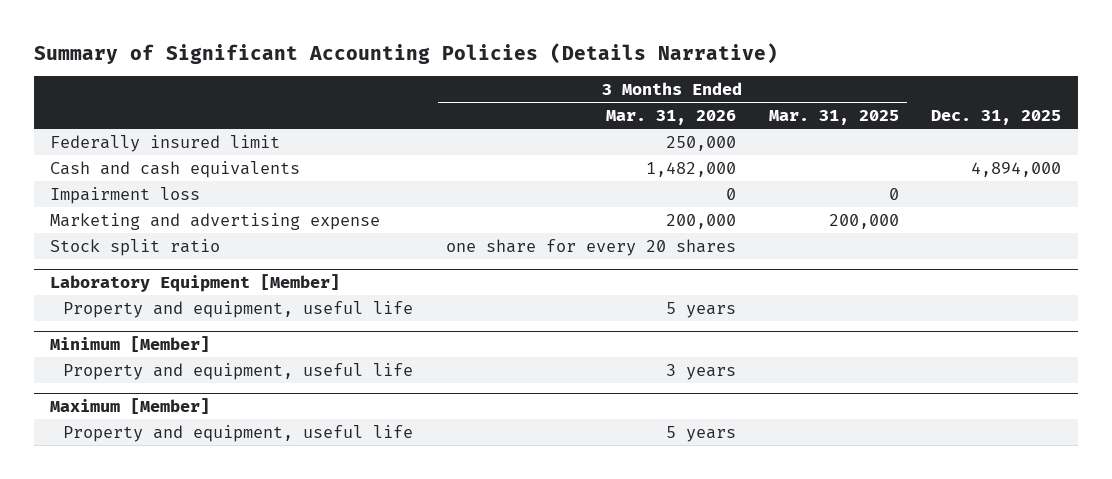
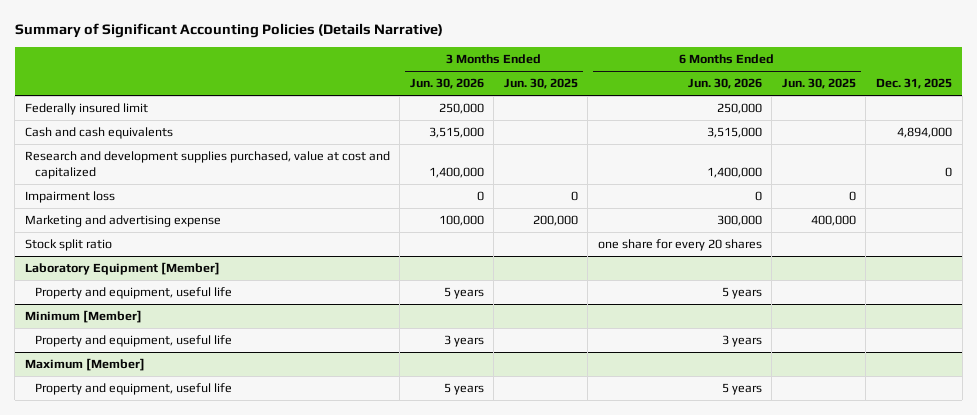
- | 3 Months Ended Mar. 31, 2026 | 3 Months Ended Mar. 31, 2025 | Dec. 31, 2025
+ | 3 Months Ended Jun. 30, 2026 | 3 Months Ended Jun. 30, 2025 | 6 Months Ended Jun. 30, 2026 | 6 Months Ended Jun. 30, 2025 | Dec. 31, 2025
+ Research and development supplies purchased, value at cost and capitalized | 1,400,000 | | 1,400,000 | | 0

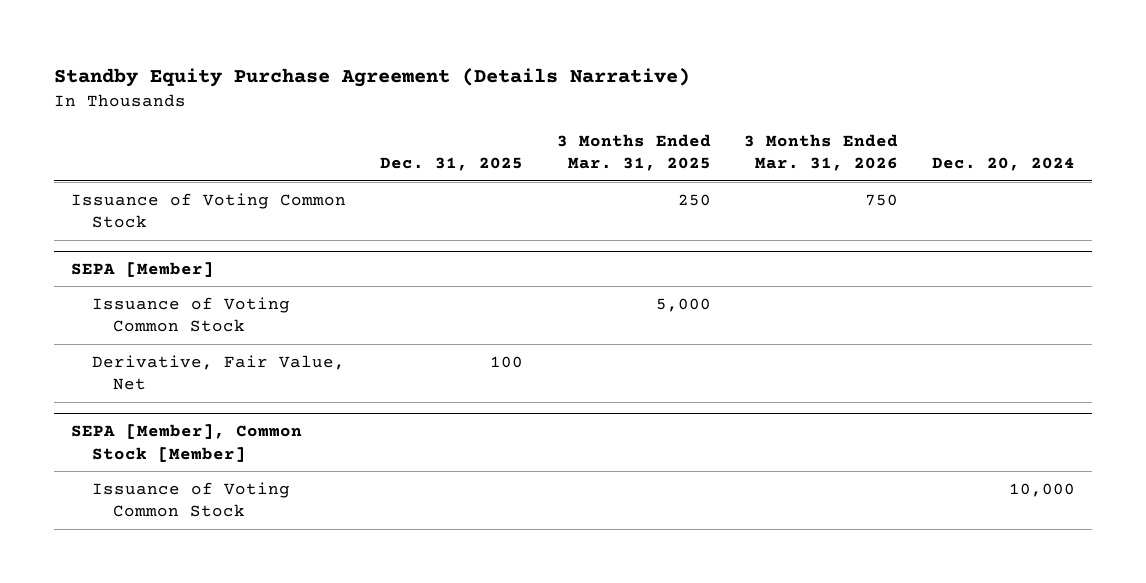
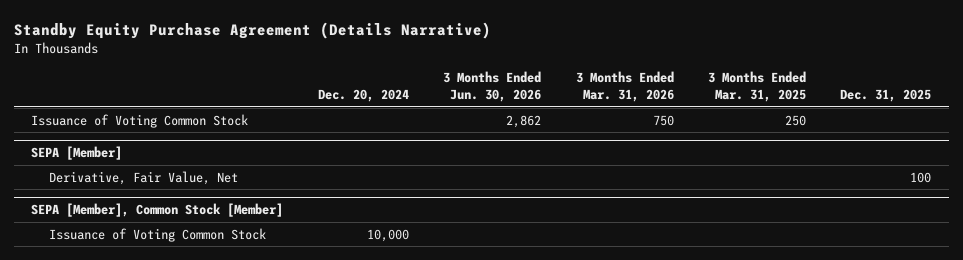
- | Dec. 31, 2025 | 3 Months Ended Mar. 31, 2025 | 3 Months Ended Mar. 31, 2026 | Dec. 20, 2024
+ | Dec. 20, 2024 | 3 Months Ended Jun. 30, 2026 | 3 Months Ended Mar. 31, 2026 | 3 Months Ended Mar. 31, 2025 | Dec. 31, 2025
@ SEPA [Member]
- Issuance of Voting Common Stock | | 5,000 | |

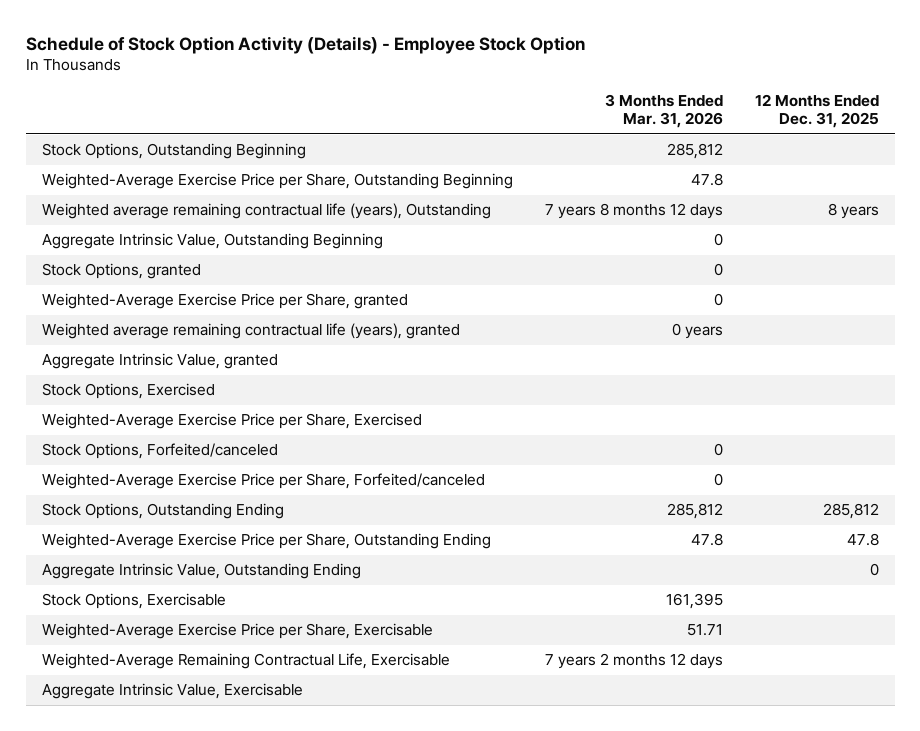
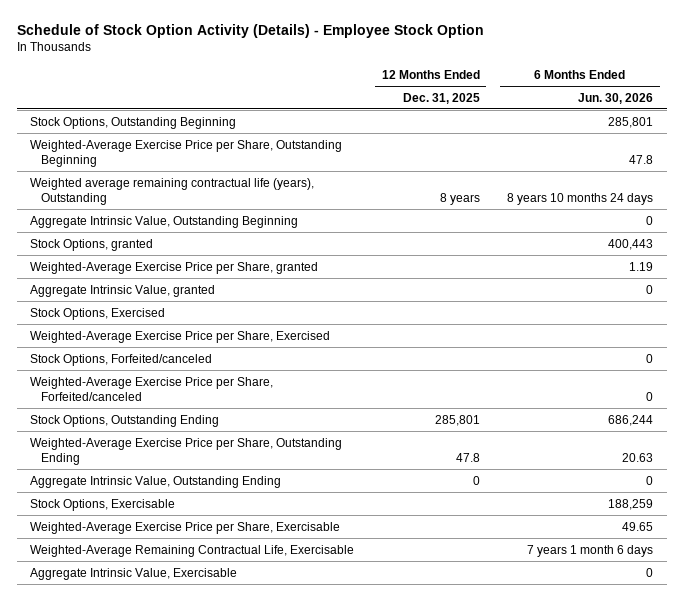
- | 3 Months Ended Mar. 31, 2026 | 12 Months Ended Dec. 31, 2025
+ | 12 Months Ended Dec. 31, 2025 | 6 Months Ended Jun. 30, 2026
- Weighted average remaining contractual life (years), granted | 0 years |
- Stock Options, Outstanding Ending | 285,812 | 285,812
+ Stock Options, Outstanding Ending | 285,801 | 686,244

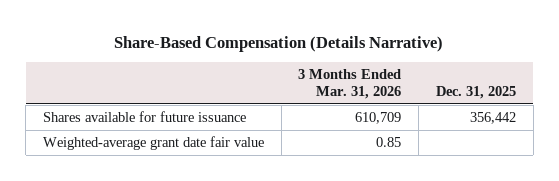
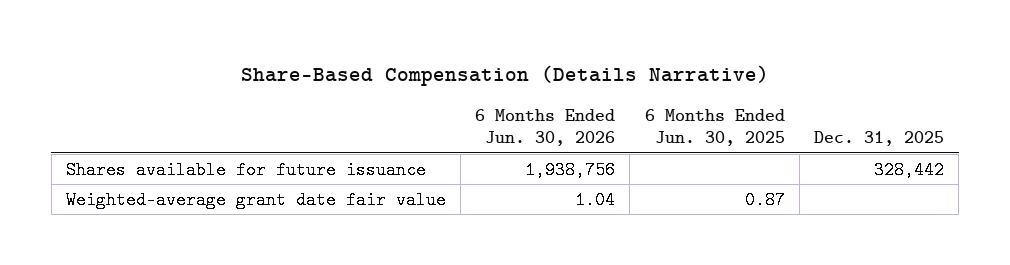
- | 3 Months Ended Mar. 31, 2026 | Dec. 31, 2025
+ | 6 Months Ended Jun. 30, 2026 | 6 Months Ended Jun. 30, 2025 | Dec. 31, 2025
- Shares available for future issuance | 610,709 | 356,442
+ Shares available for future issuance | 1,938,756 | | 328,442

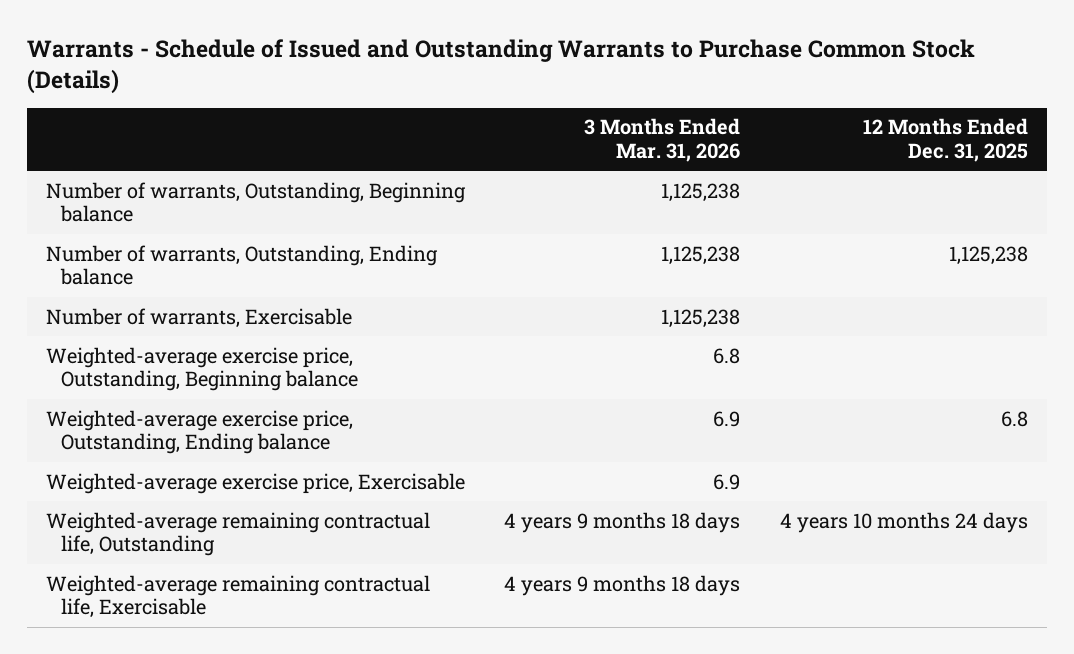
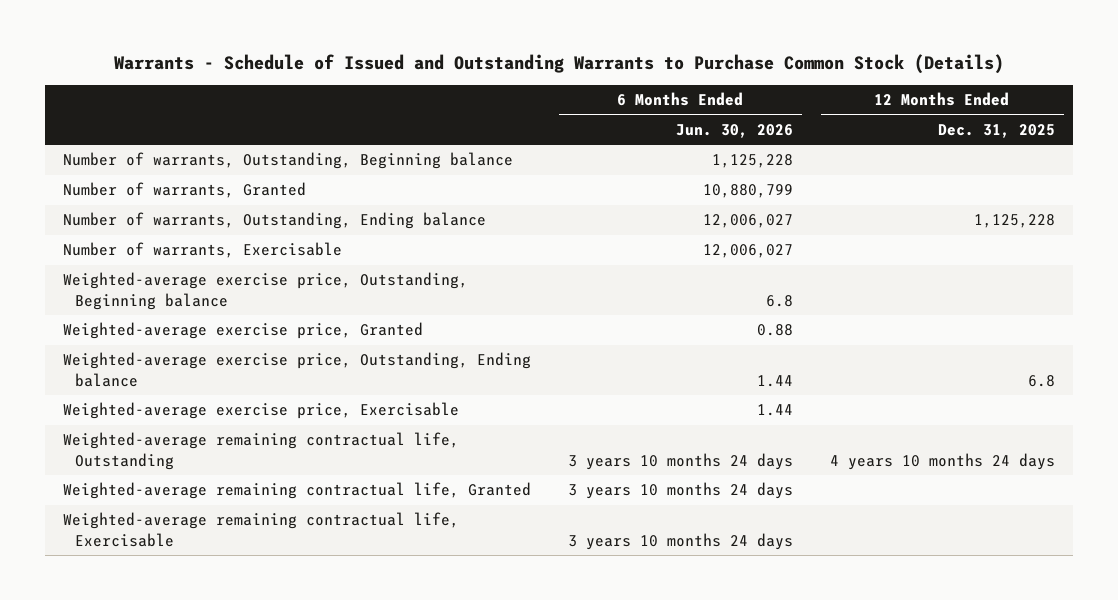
- | 3 Months Ended Mar. 31, 2026 | 12 Months Ended Dec. 31, 2025
+ | 6 Months Ended Jun. 30, 2026 | 12 Months Ended Dec. 31, 2025
- Number of warrants, Outstanding, Ending balance | 1,125,238 | 1,125,238
+ Number of warrants, Granted | 10,880,799 |
+ Number of warrants, Outstanding, Ending balance | 12,006,027 | 1,125,228
+ Weighted-average exercise price, Granted | 0.88 |
+ Weighted-average remaining contractual life, Granted | 3 years 10 months 24 days |

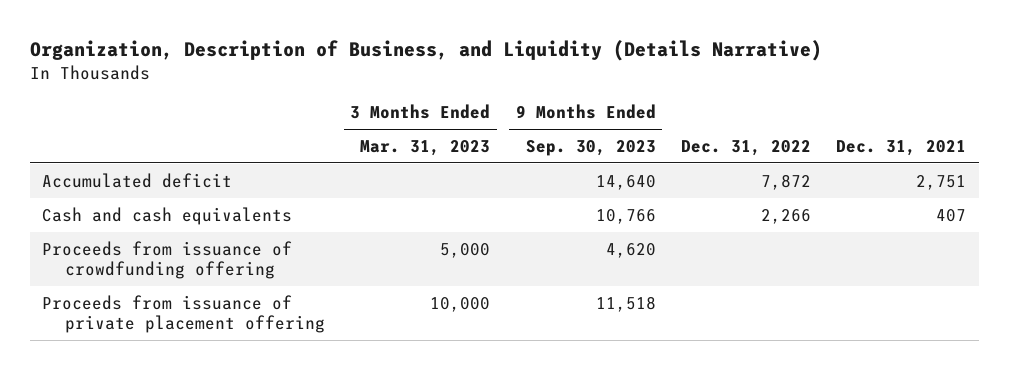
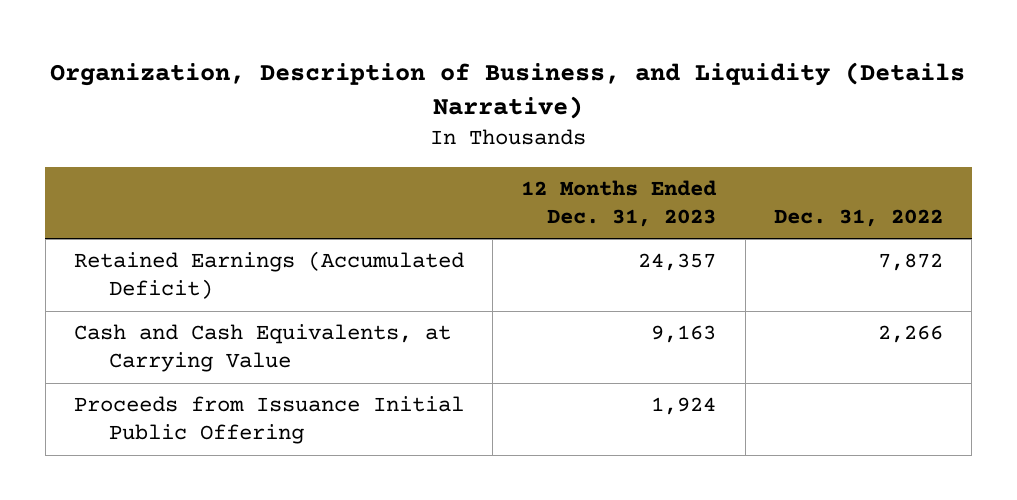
- | 3 Months Ended Mar. 31, 2023 | 9 Months Ended Sep. 30, 2023 | Dec. 31, 2022 | Dec. 31, 2021
+ | 12 Months Ended Dec. 31, 2023 | Dec. 31, 2022
- Accumulated deficit | | 14,640 | 7,872 | 2,751
- Cash and cash equivalents | | 10,766 | 2,266 | 407
- Proceeds from issuance of crowdfunding offering | 5,000 | 4,620 | |
- Proceeds from issuance of private placement offering | 10,000 | 11,518 | |
+ Retained Earnings (Accumulated Deficit) | 24,357 | 7,872
+ Cash and Cash Equivalents, at Carrying Value | 9,163 | 2,266
+ Proceeds from Issuance Initial Public Offering | 1,924 |

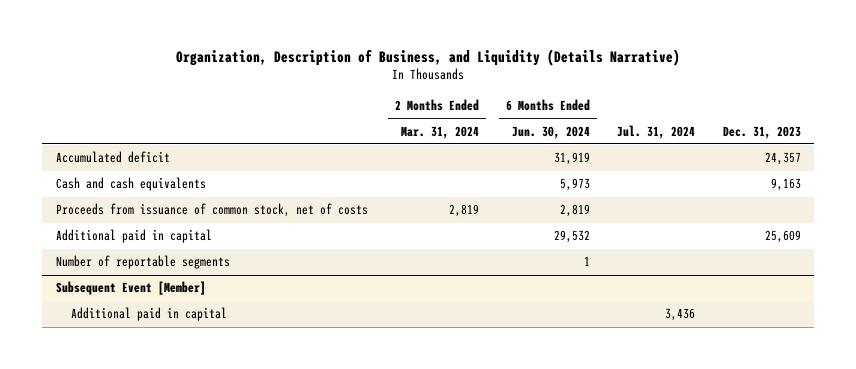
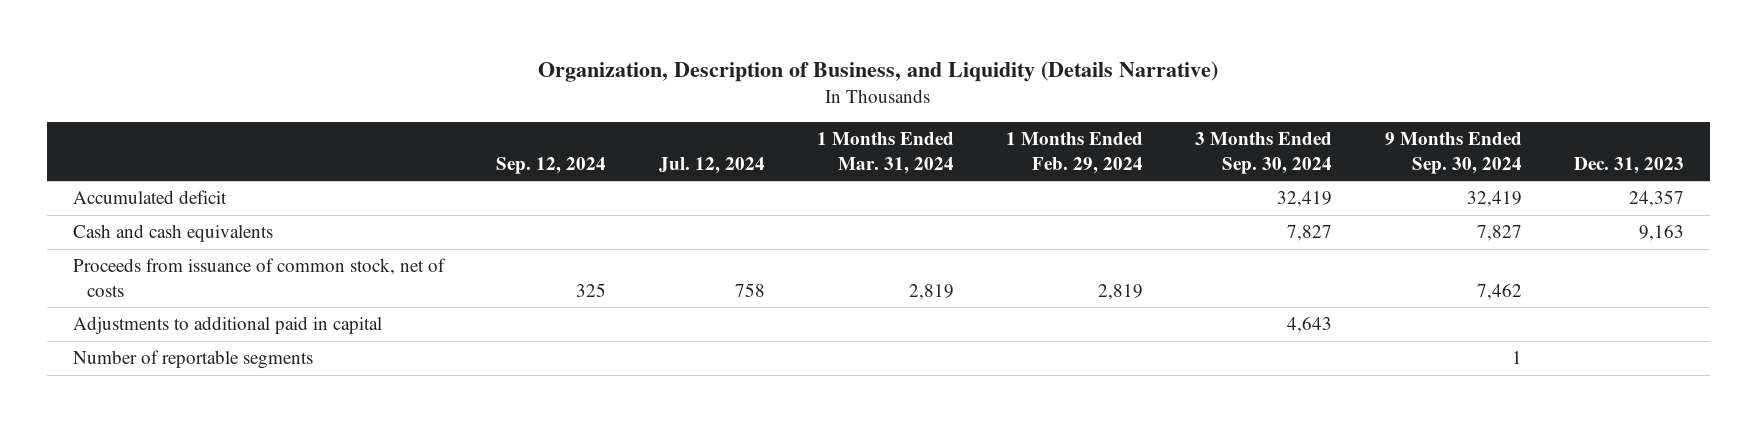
- | 2 Months Ended Mar. 31, 2024 | 6 Months Ended Jun. 30, 2024 | Jul. 31, 2024 | Dec. 31, 2023
+ | Sep. 12, 2024 | Jul. 12, 2024 | 1 Months Ended Mar. 31, 2024 | 1 Months Ended Feb. 29, 2024 | 3 Months Ended Sep. 30, 2024 | 9 Months Ended Sep. 30, 2024 | Dec. 31, 2023
- Additional paid in capital | | 29,532 | | 25,609
+ Adjustments to additional paid in capital | | | | | 4,643 | |
- Subsequent Event [Member]
- Additional paid in capital | | | 3,436 |

